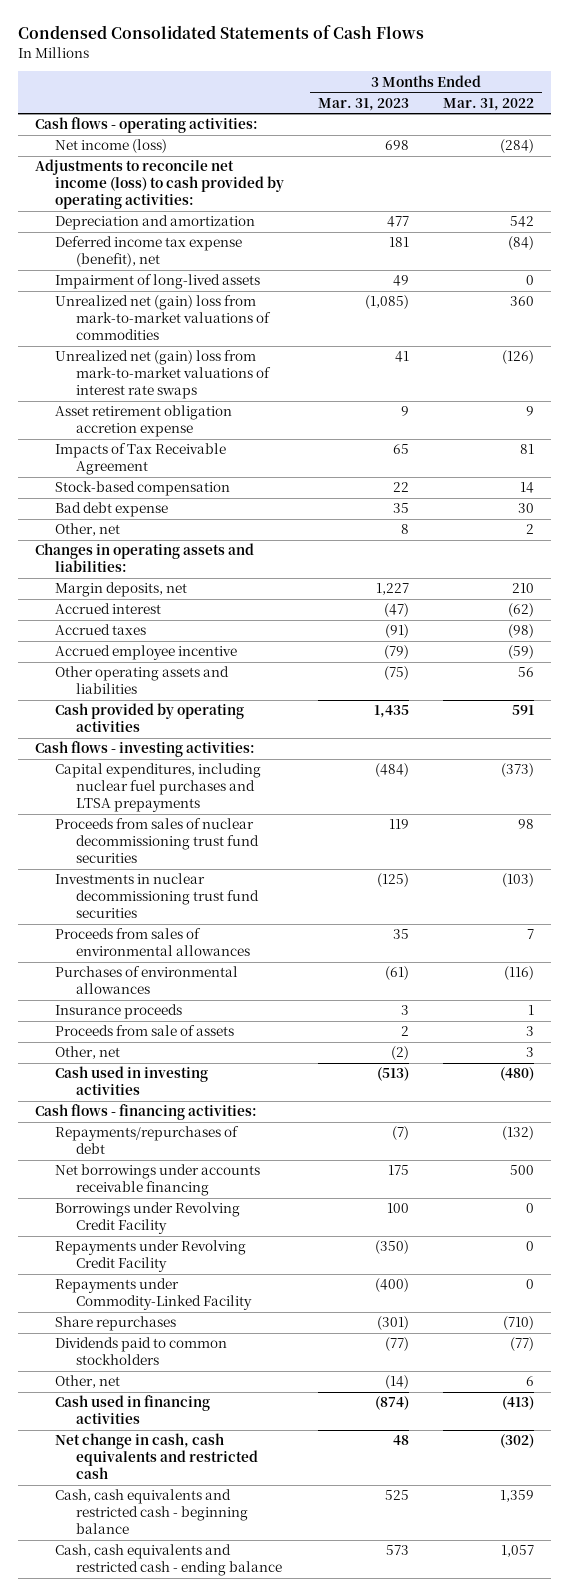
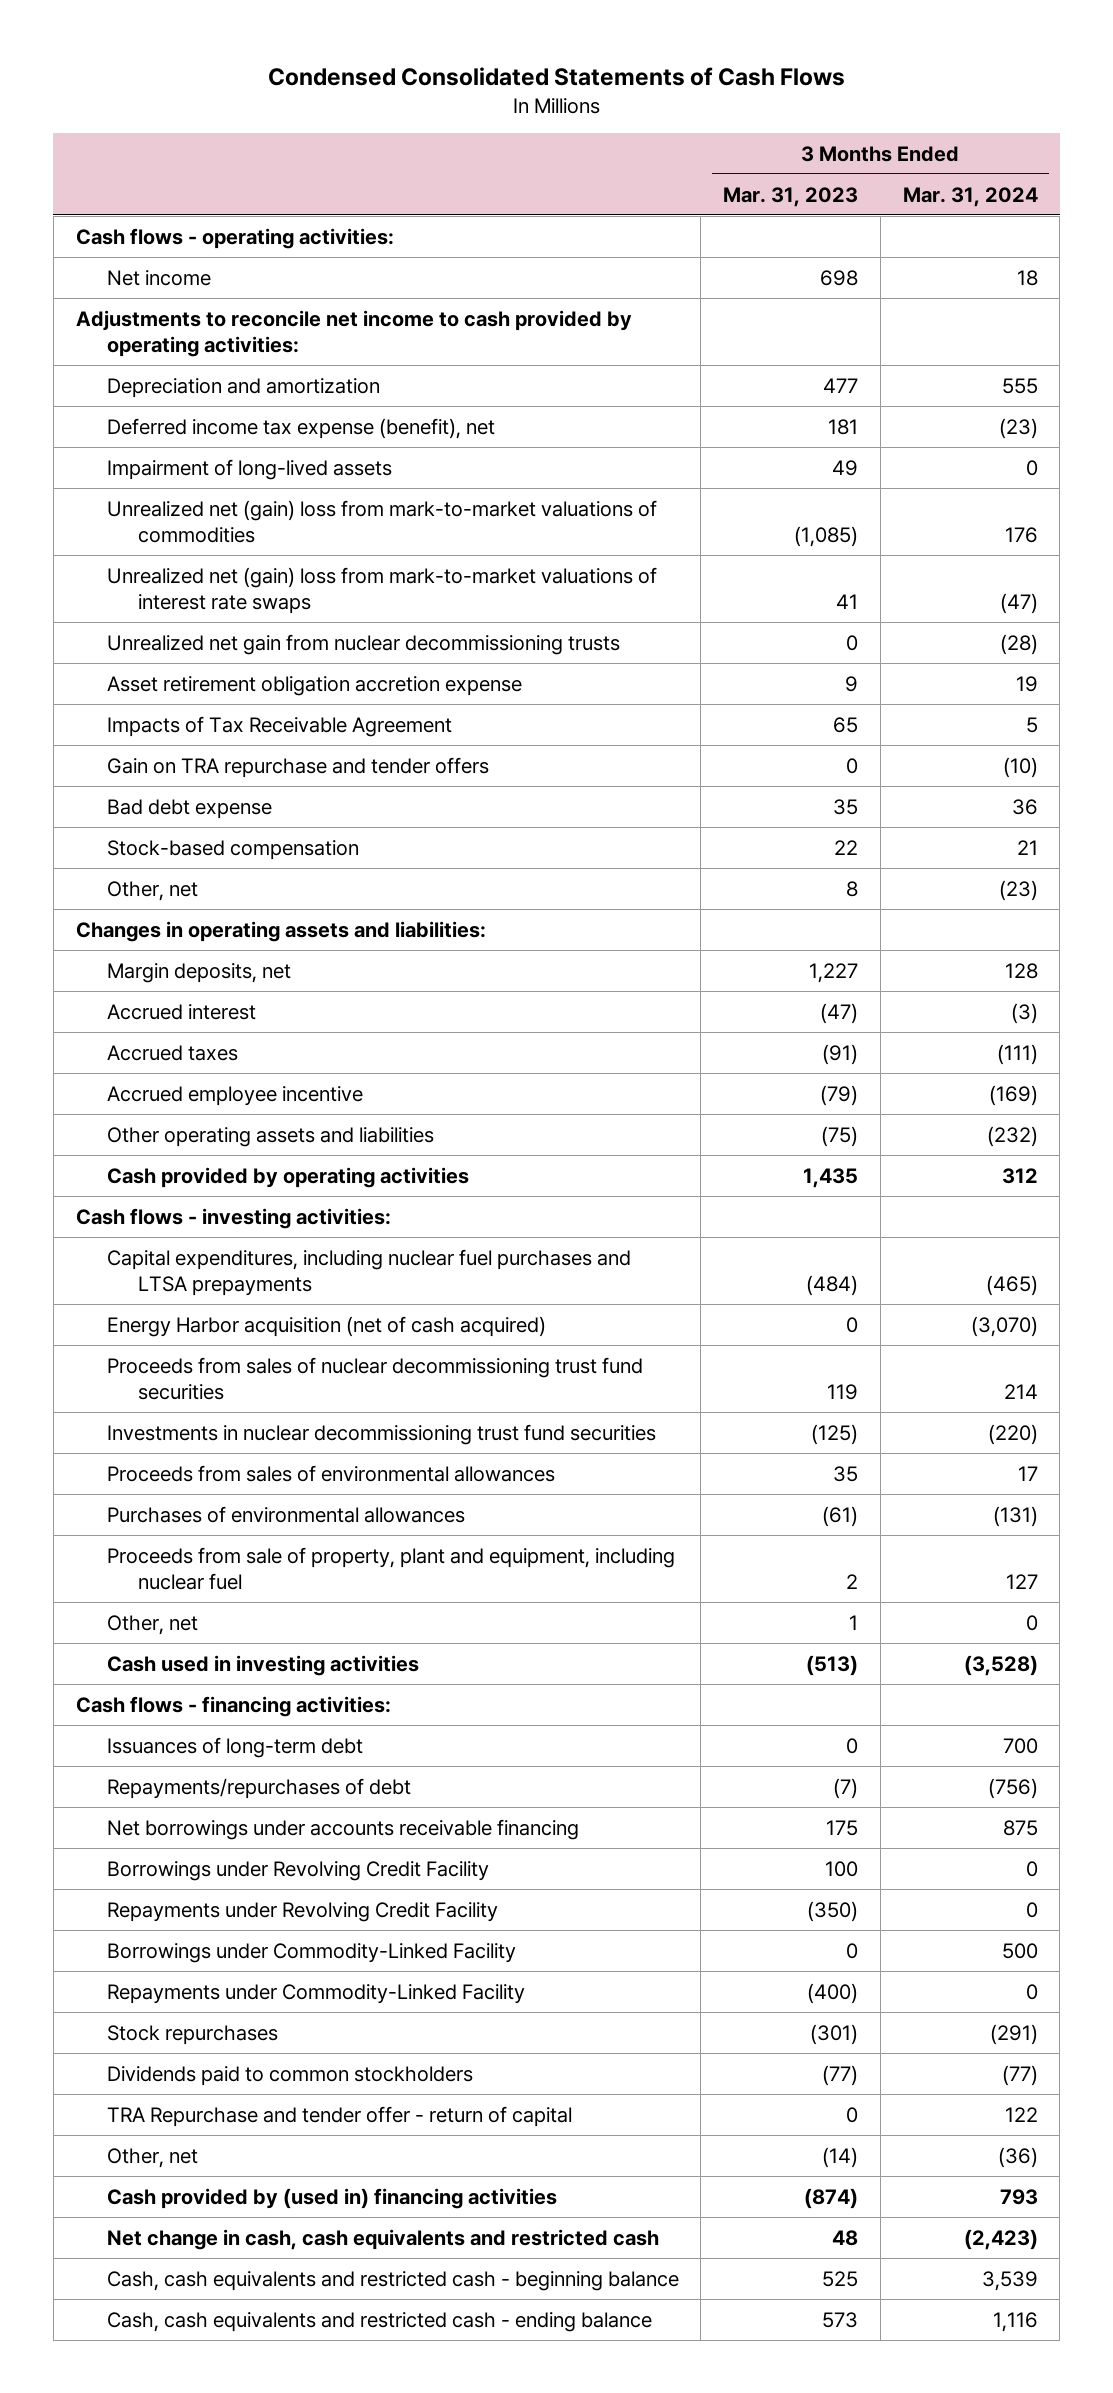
- | 3 Months Ended Mar. 31, 2023 | 3 Months Ended Mar. 31, 2022
+ | 3 Months Ended Mar. 31, 2023 | 3 Months Ended Mar. 31, 2024
- Net income (loss) | 698 | (284)
- Adjustments to reconcile net income (loss) to cash provided by operating activities:
+ Net income | 698 | 18
+ Adjustments to reconcile net income to cash provided by operating activities:
+ Unrealized net gain from nuclear decommissioning trusts | 0 | (28)
+ Gain on TRA repurchase and tender offers | 0 | (10)
moved down: Stock-based compensation | 22 | 21
+ Energy Harbor acquisition (net of cash acquired) | 0 | (3,070)
- Insurance proceeds | 3 | 1
- Proceeds from sale of assets | 2 | 3
- Other, net | (2) | 3
+ Proceeds from sale of property, plant and equipment, including nuclear fuel | 2 | 127
+ Other, net | 1 | 0
+ Issuances of long-term debt | 0 | 700
+ Borrowings under Commodity-Linked Facility | 0 | 500
- Share repurchases | (301) | (710)
+ Stock repurchases | (301) | (291)
+ TRA Repurchase and tender offer - return of capital | 0 | 122
- Cash used in financing activities | (874) | (413)
+ Cash provided by (used in) financing activities | (874) | 793

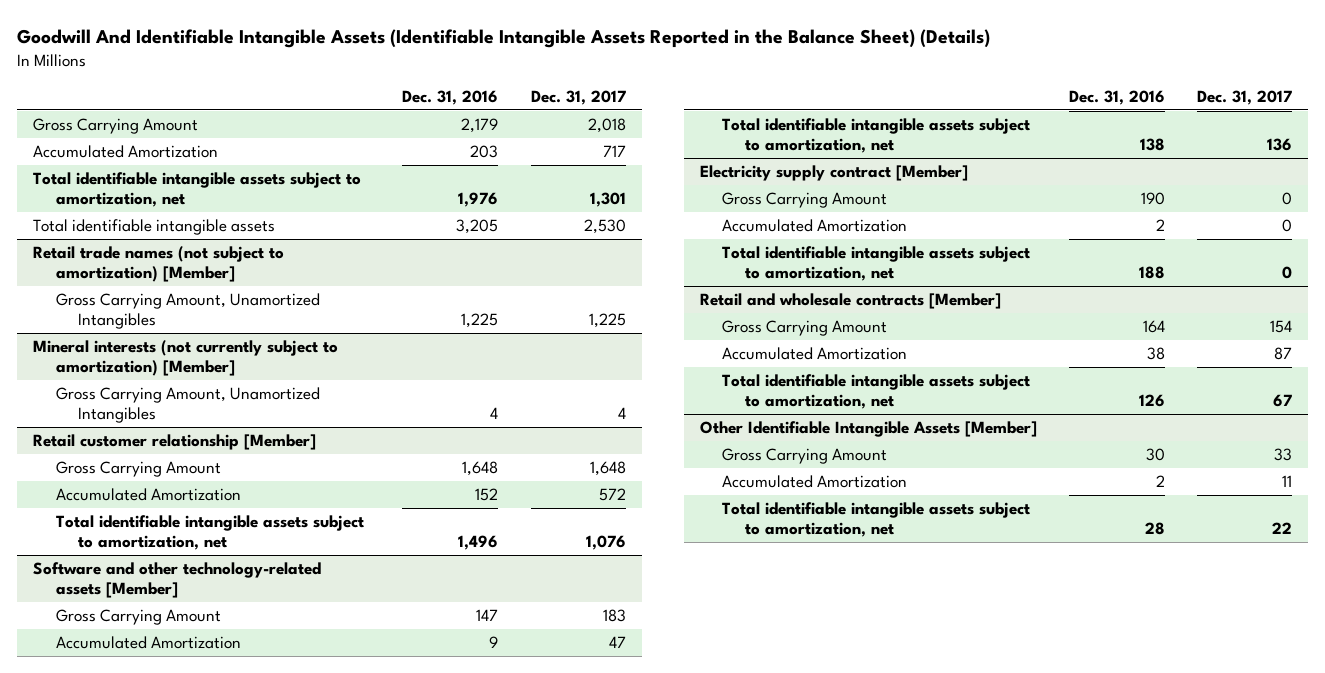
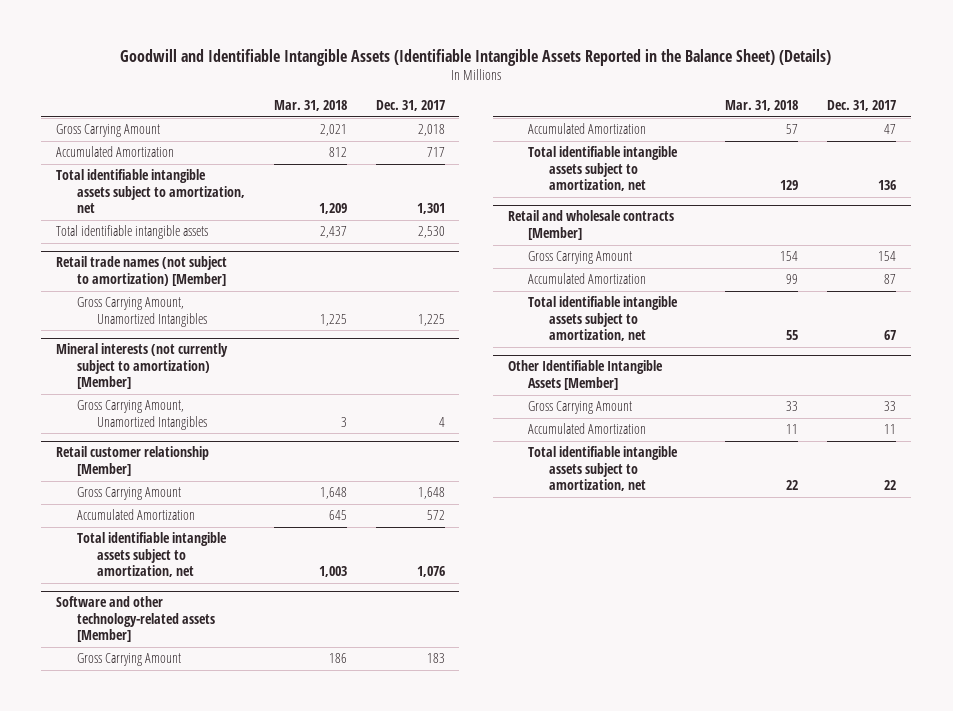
- Goodwill And Identifiable Intangible Assets (Identifiable Intangible Assets Reported in the Balance Sheet) (Details)
+ Goodwill and Identifiable Intangible Assets (Identifiable Intangible Assets Reported in the Balance Sheet) (Details)
- | Dec. 31, 2016 | Dec. 31, 2017
+ | Mar. 31, 2018 | Dec. 31, 2017
- Electricity supply contract [Member]
- Gross Carrying Amount | 190 | 0
- Accumulated Amortization | 2 | 0
- Total identifiable intangible assets subject to amortization, net | 188 | 0

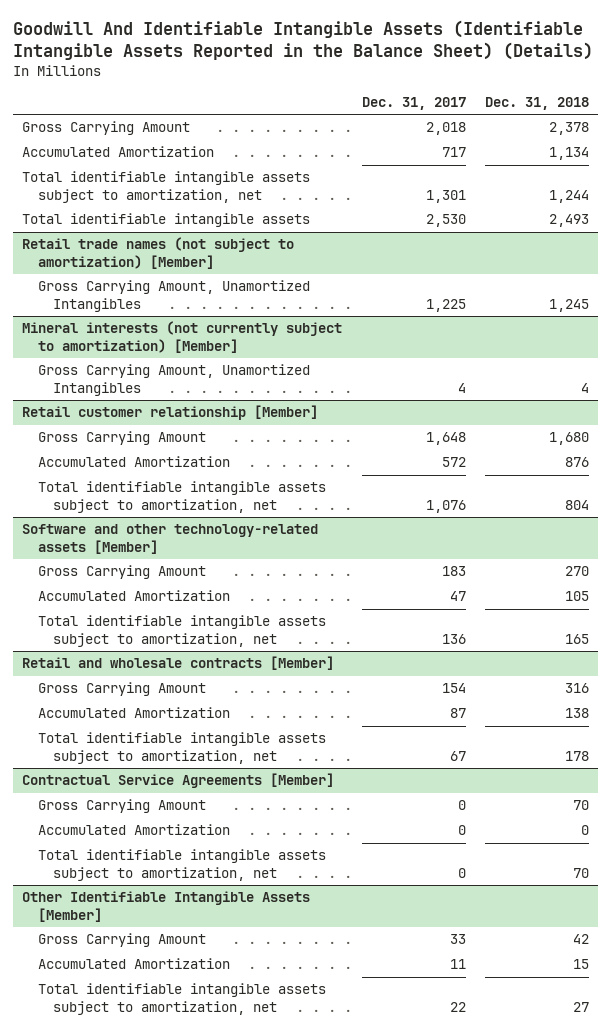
- Goodwill and Identifiable Intangible Assets (Identifiable Intangible Assets Reported in the Balance Sheet) (Details)
+ Goodwill And Identifiable Intangible Assets (Identifiable Intangible Assets Reported in the Balance Sheet) (Details)
- | Mar. 31, 2018 | Dec. 31, 2017
+ | Dec. 31, 2017 | Dec. 31, 2018
+ Contractual Service Agreements [Member]
+ Gross Carrying Amount | 0 | 70
+ Accumulated Amortization | 0 | 0
+ Total identifiable intangible assets subject to amortization, net | 0 | 70

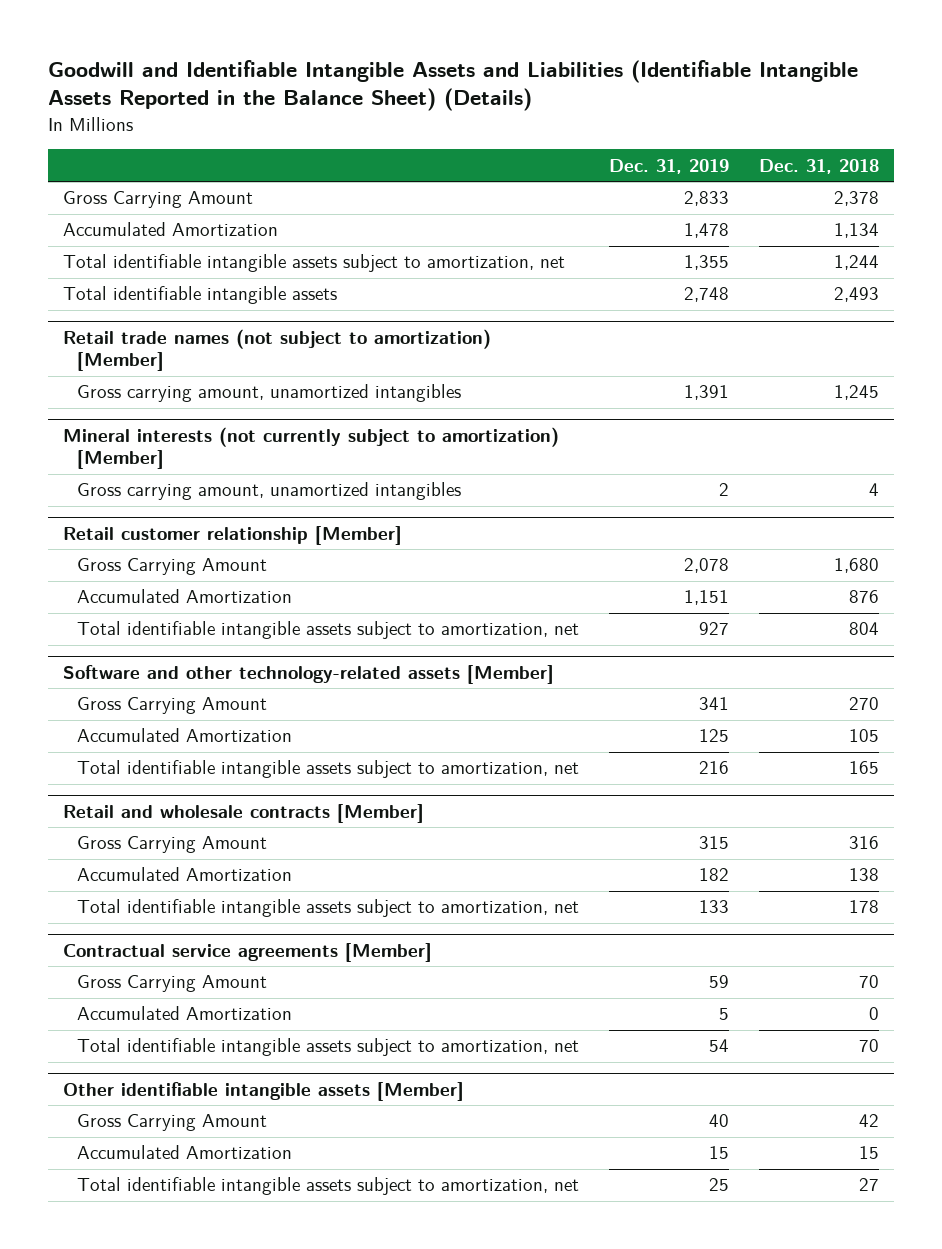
- Goodwill And Identifiable Intangible Assets (Identifiable Intangible Assets Reported in the Balance Sheet) (Details)
+ Goodwill and Identifiable Intangible Assets and Liabilities (Identifiable Intangible Assets Reported in the Balance Sheet) (Details)
- | Dec. 31, 2017 | Dec. 31, 2018
+ | Dec. 31, 2019 | Dec. 31, 2018
@ Retail trade names (not subject to amortization) [Member]
- Gross Carrying Amount, Unamortized Intangibles | 1,225 | 1,245
+ Gross carrying amount, unamortized intangibles | 1,391 | 1,245
@ Mineral interests (not currently subject to amortization) [Member]
- Gross Carrying Amount, Unamortized Intangibles | 4 | 4
+ Gross carrying amount, unamortized intangibles | 2 | 4
- Contractual Service Agreements [Member]
+ Contractual service agreements [Member]
- Other Identifiable Intangible Assets [Member]
+ Other identifiable intangible assets [Member]

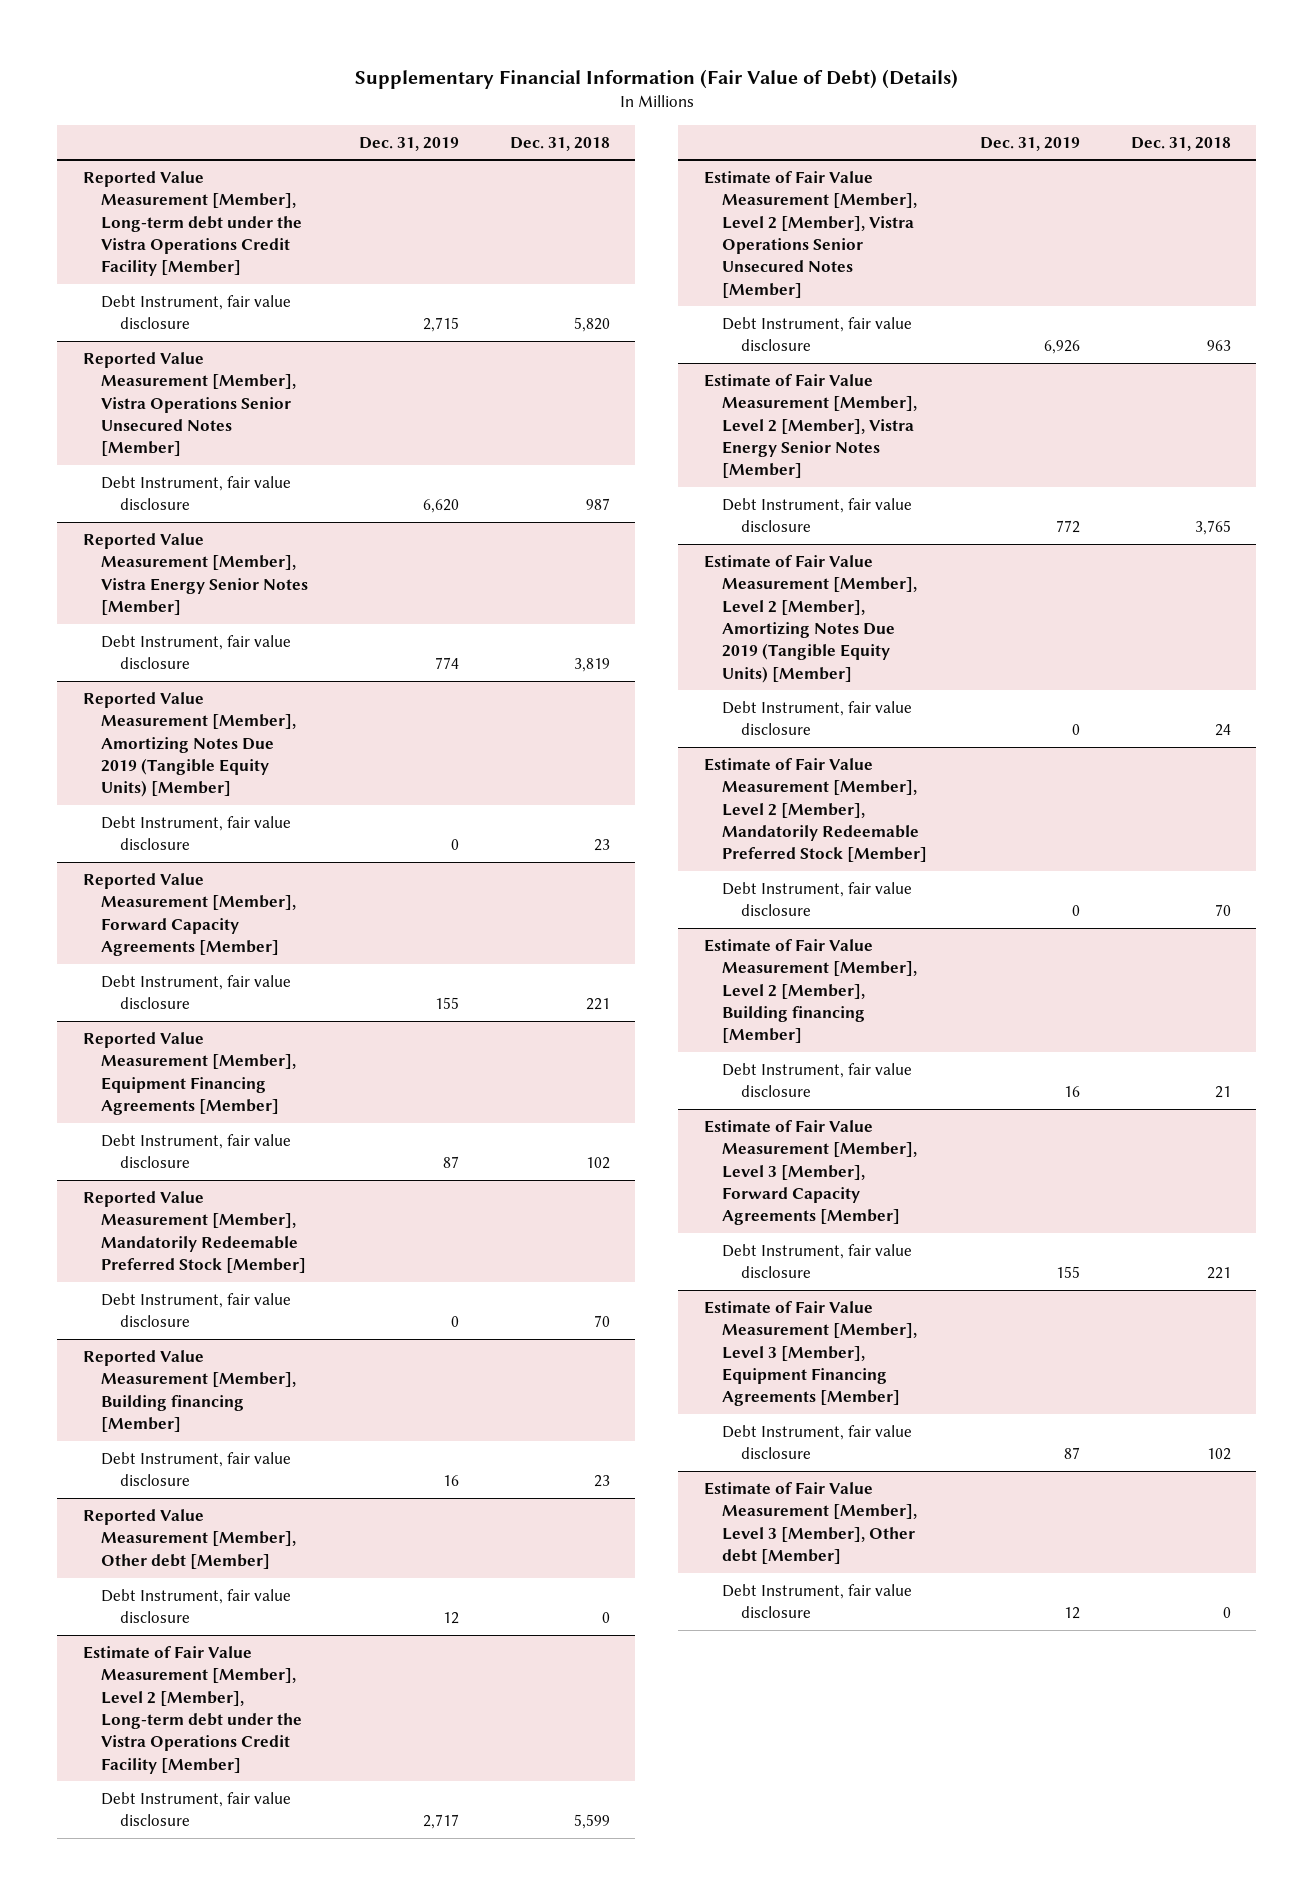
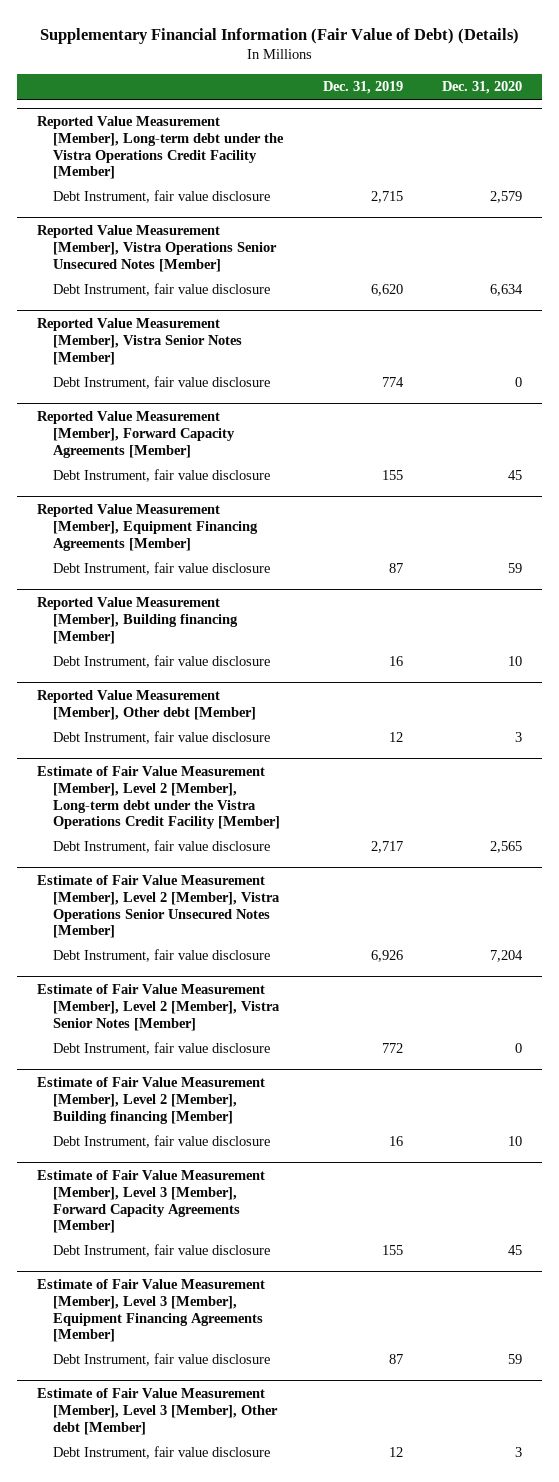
- | Dec. 31, 2019 | Dec. 31, 2018
+ | Dec. 31, 2019 | Dec. 31, 2020
- Reported Value Measurement [Member], Vistra Energy Senior Notes [Member]
+ Reported Value Measurement [Member], Vistra Senior Notes [Member]
- Reported Value Measurement [Member], Amortizing Notes Due 2019 (Tangible Equity Units) [Member]
- Debt Instrument, fair value disclosure | 0 | 23
- Reported Value Measurement [Member], Mandatorily Redeemable Preferred Stock [Member]
- Debt Instrument, fair value disclosure | 0 | 70
- Estimate of Fair Value Measurement [Member], Level 2 [Member], Vistra Energy Senior Notes [Member]
+ Estimate of Fair Value Measurement [Member], Level 2 [Member], Vistra Senior Notes [Member]
- Estimate of Fair Value Measurement [Member], Level 2 [Member], Amortizing Notes Due 2019 (Tangible Equity Units) [Member]
- Debt Instrument, fair value disclosure | 0 | 24
- Estimate of Fair Value Measurement [Member], Level 2 [Member], Mandatorily Redeemable Preferred Stock [Member]
- Debt Instrument, fair value disclosure | 0 | 70

